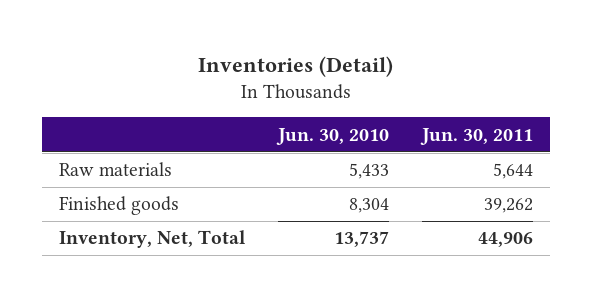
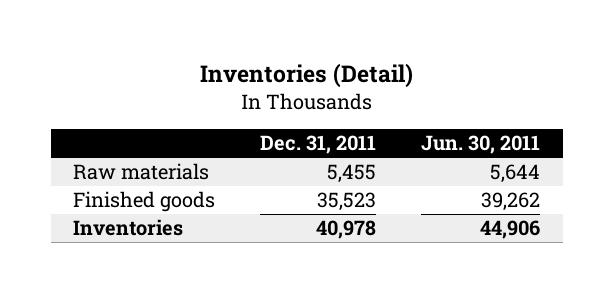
- | Jun. 30, 2010 | Jun. 30, 2011
+ | Dec. 31, 2011 | Jun. 30, 2011
- Inventory, Net, Total | 13,737 | 44,906
+ Inventories | 40,978 | 44,906

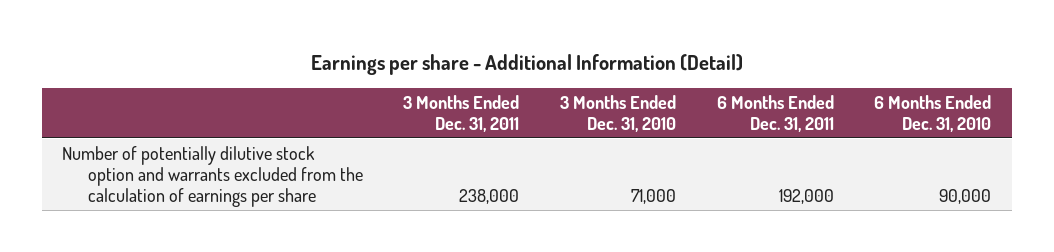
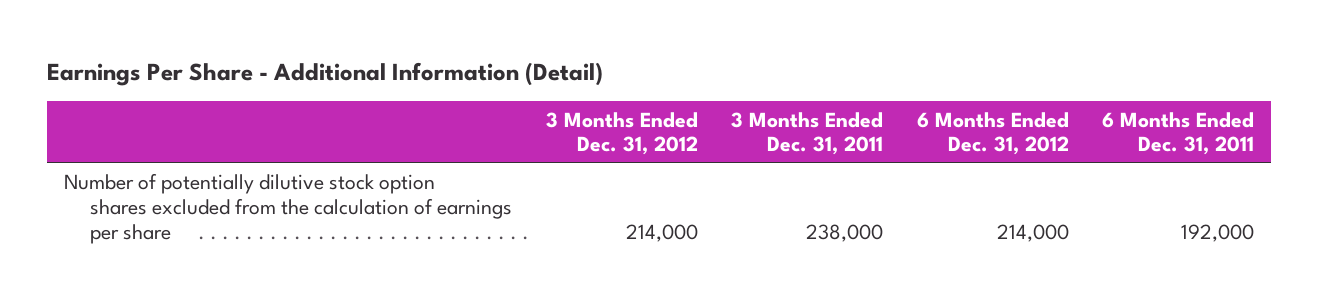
- Earnings per share - Additional Information (Detail)
+ Earnings Per Share - Additional Information (Detail)
- | 3 Months Ended Dec. 31, 2011 | 3 Months Ended Dec. 31, 2010 | 6 Months Ended Dec. 31, 2011 | 6 Months Ended Dec. 31, 2010
+ | 3 Months Ended Dec. 31, 2012 | 3 Months Ended Dec. 31, 2011 | 6 Months Ended Dec. 31, 2012 | 6 Months Ended Dec. 31, 2011
- Number of potentially dilutive stock option and warrants excluded from the calculation of earnings per share | 238,000 | 71,000 | 192,000 | 90,000
+ Number of potentially dilutive stock option shares excluded from the calculation of earnings per share | 214,000 | 238,000 | 214,000 | 192,000

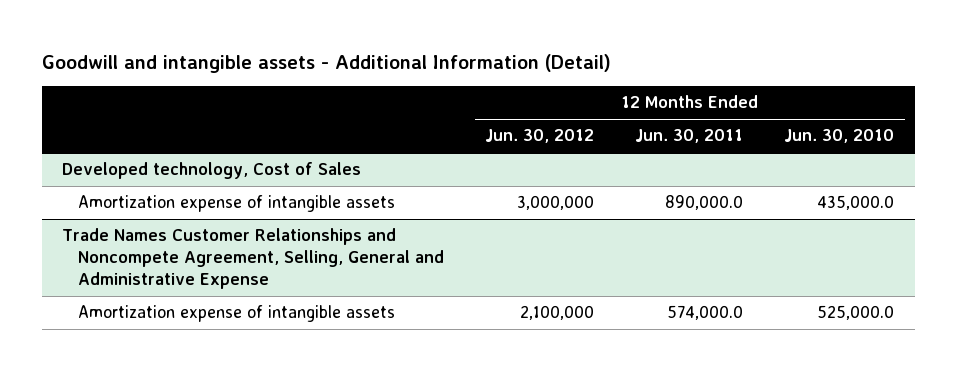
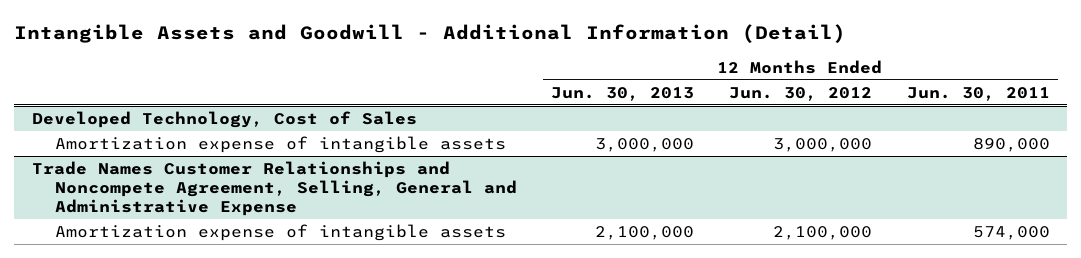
- Goodwill and intangible assets - Additional Information (Detail)
+ Intangible Assets and Goodwill - Additional Information (Detail)
- | 12 Months Ended Jun. 30, 2012 | 12 Months Ended Jun. 30, 2011 | 12 Months Ended Jun. 30, 2010
+ | 12 Months Ended Jun. 30, 2013 | 12 Months Ended Jun. 30, 2012 | 12 Months Ended Jun. 30, 2011
- Developed technology, Cost of Sales
- Amortization expense of intangible assets | 3,000,000 | 890,000.0 | 435,000.0
+ Developed Technology, Cost of Sales
+ Amortization expense of intangible assets | 3,000,000 | 3,000,000 | 890,000
@ Trade Names Customer Relationships and Noncompete Agreement, Selling, General and Administrative Expense
- Amortization expense of intangible assets | 2,100,000 | 574,000.0 | 525,000.0
+ Amortization expense of intangible assets | 2,100,000 | 2,100,000 | 574,000

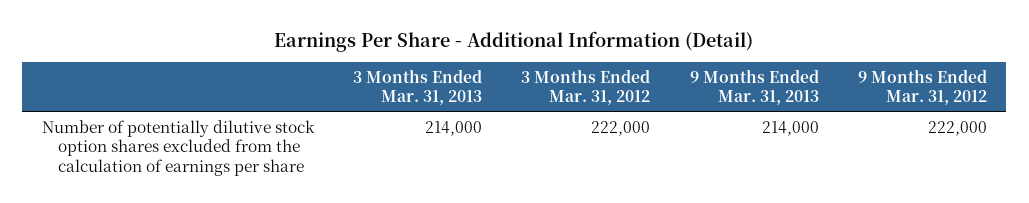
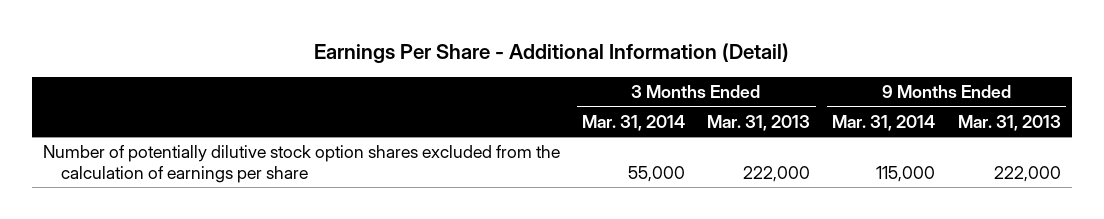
- | 3 Months Ended Mar. 31, 2013 | 3 Months Ended Mar. 31, 2012 | 9 Months Ended Mar. 31, 2013 | 9 Months Ended Mar. 31, 2012
+ | 3 Months Ended Mar. 31, 2014 | 3 Months Ended Mar. 31, 2013 | 9 Months Ended Mar. 31, 2014 | 9 Months Ended Mar. 31, 2013
- Number of potentially dilutive stock option shares excluded from the calculation of earnings per share | 214,000 | 222,000 | 214,000 | 222,000
+ Number of potentially dilutive stock option shares excluded from the calculation of earnings per share | 55,000 | 222,000 | 115,000 | 222,000

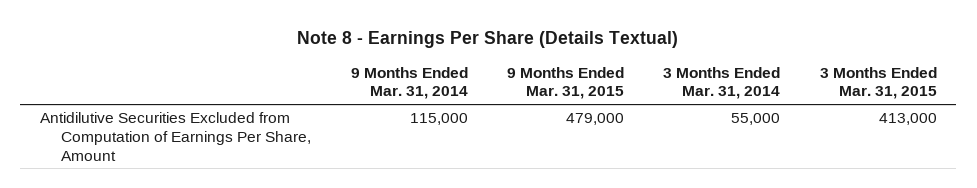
- Earnings Per Share - Additional Information (Detail)
+ Note 8 - Earnings Per Share (Details Textual)
- | 3 Months Ended Mar. 31, 2014 | 3 Months Ended Mar. 31, 2013 | 9 Months Ended Mar. 31, 2014 | 9 Months Ended Mar. 31, 2013
+ | 9 Months Ended Mar. 31, 2014 | 9 Months Ended Mar. 31, 2015 | 3 Months Ended Mar. 31, 2014 | 3 Months Ended Mar. 31, 2015
- Number of potentially dilutive stock option shares excluded from the calculation of earnings per share | 55,000 | 222,000 | 115,000 | 222,000
+ Antidilutive Securities Excluded from Computation of Earnings Per Share, Amount | 115,000 | 479,000 | 55,000 | 413,000

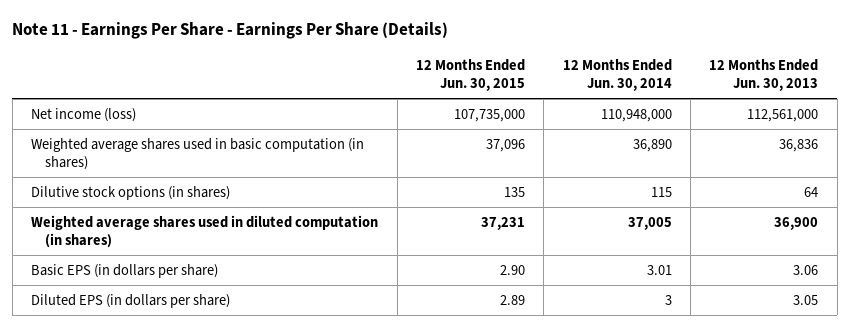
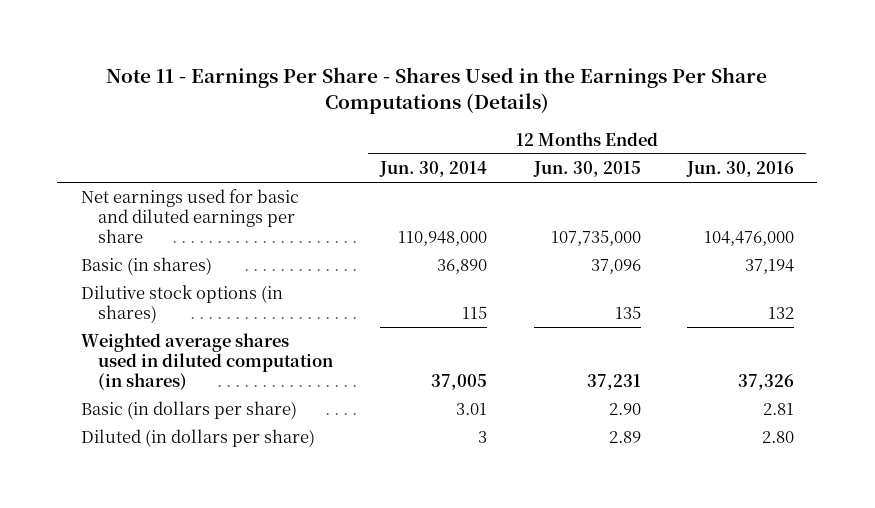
- Note 11 - Earnings Per Share - Earnings Per Share (Details)
+ Note 11 - Earnings Per Share - Shares Used in the Earnings Per Share Computations (Details)
- | 12 Months Ended Jun. 30, 2015 | 12 Months Ended Jun. 30, 2014 | 12 Months Ended Jun. 30, 2013
+ | 12 Months Ended Jun. 30, 2014 | 12 Months Ended Jun. 30, 2015 | 12 Months Ended Jun. 30, 2016
- Net income (loss) | 107,735,000 | 110,948,000 | 112,561,000
- Weighted average shares used in basic computation (in shares) | 37,096 | 36,890 | 36,836
+ Net earnings used for basic and diluted earnings per share | 110,948,000 | 107,735,000 | 104,476,000
+ Basic (in shares) | 36,890 | 37,096 | 37,194
- Basic EPS (in dollars per share) | 2.90 | 3.01 | 3.06
- Diluted EPS (in dollars per share) | 2.89 | 3 | 3.05
+ Basic (in dollars per share) | 3.01 | 2.90 | 2.81
+ Diluted (in dollars per share) | 3 | 2.89 | 2.80

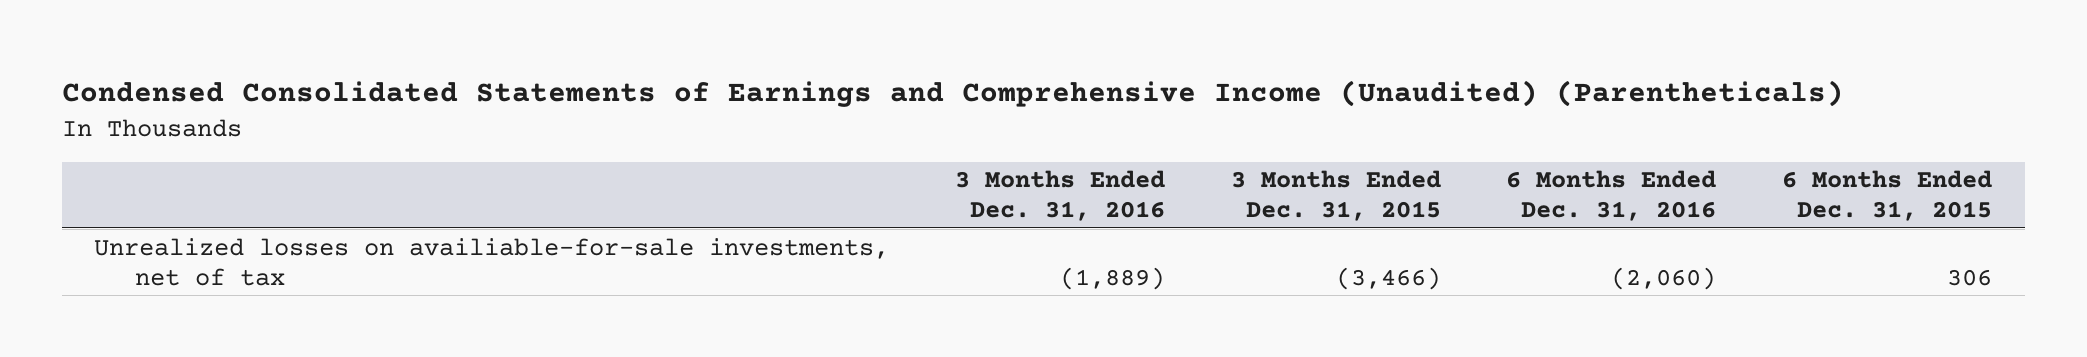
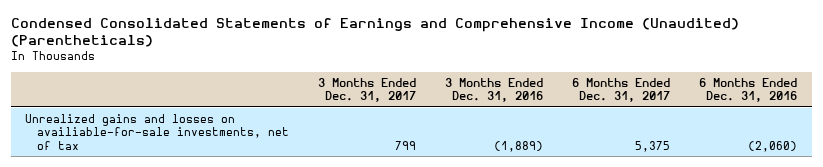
- | 3 Months Ended Dec. 31, 2016 | 3 Months Ended Dec. 31, 2015 | 6 Months Ended Dec. 31, 2016 | 6 Months Ended Dec. 31, 2015
+ | 3 Months Ended Dec. 31, 2017 | 3 Months Ended Dec. 31, 2016 | 6 Months Ended Dec. 31, 2017 | 6 Months Ended Dec. 31, 2016
- Unrealized losses on availiable-for-sale investments, net of tax | (1,889) | (3,466) | (2,060) | 306
+ Unrealized gains and losses on availiable-for-sale investments, net of tax | 799 | (1,889) | 5,375 | (2,060)

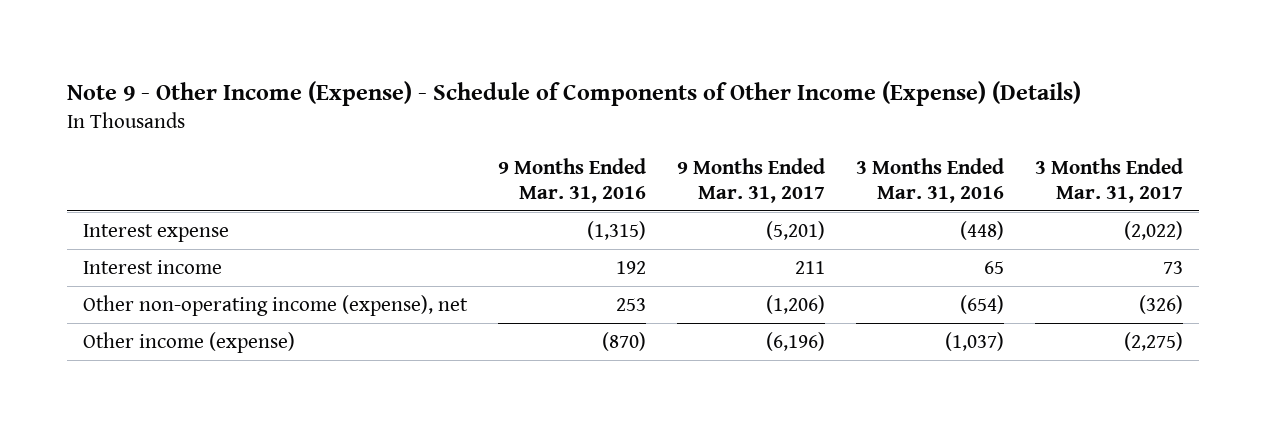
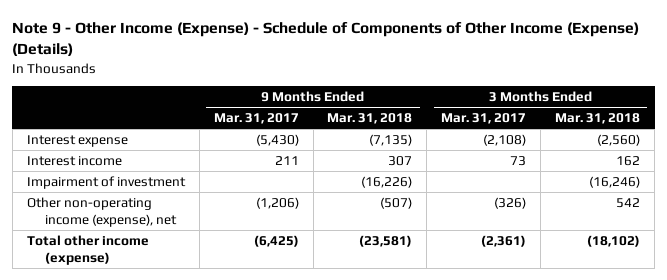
- | 9 Months Ended Mar. 31, 2016 | 9 Months Ended Mar. 31, 2017 | 3 Months Ended Mar. 31, 2016 | 3 Months Ended Mar. 31, 2017
+ | 9 Months Ended Mar. 31, 2017 | 9 Months Ended Mar. 31, 2018 | 3 Months Ended Mar. 31, 2017 | 3 Months Ended Mar. 31, 2018
- Interest expense | (1,315) | (5,201) | (448) | (2,022)
+ Interest expense | (5,430) | (7,135) | (2,108) | (2,560)
+ Impairment of investment | | (16,226) | | (16,246)
- Other income (expense) | (870) | (6,196) | (1,037) | (2,275)
+ Total other income (expense) | (6,425) | (23,581) | (2,361) | (18,102)

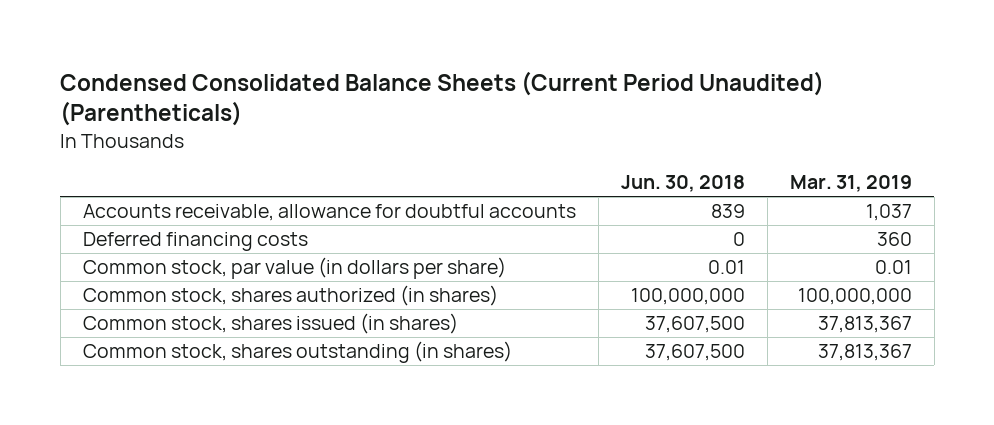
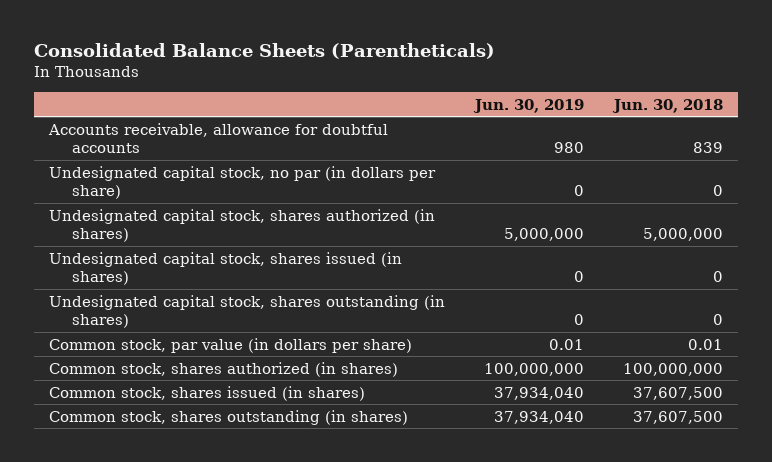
- Condensed Consolidated Balance Sheets (Current Period Unaudited) (Parentheticals)
+ Consolidated Balance Sheets (Parentheticals)
- | Jun. 30, 2018 | Mar. 31, 2019
+ | Jun. 30, 2019 | Jun. 30, 2018
- Deferred financing costs | 0 | 360
+ Undesignated capital stock, no par (in dollars per share) | 0 | 0
+ Undesignated capital stock, shares authorized (in shares) | 5,000,000 | 5,000,000
+ Undesignated capital stock, shares issued (in shares) | 0 | 0
+ Undesignated capital stock, shares outstanding (in shares) | 0 | 0

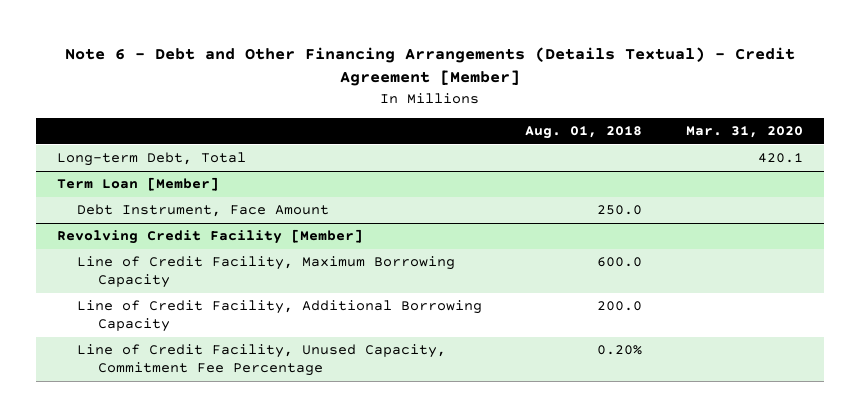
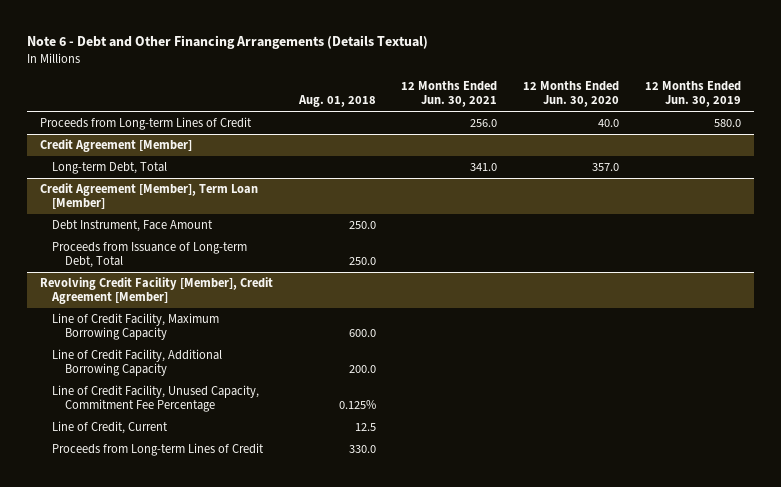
- Note 6 - Debt and Other Financing Arrangements (Details Textual) - Credit Agreement [Member]
+ Note 6 - Debt and Other Financing Arrangements (Details Textual)
- | Aug. 01, 2018 | Mar. 31, 2020
+ | Aug. 01, 2018 | 12 Months Ended Jun. 30, 2021 | 12 Months Ended Jun. 30, 2020 | 12 Months Ended Jun. 30, 2019
+ Proceeds from Long-term Lines of Credit | | 256.0 | 40.0 | 580.0
+ Credit Agreement [Member]
- Term Loan [Member]
+ Credit Agreement [Member], Term Loan [Member]
- Revolving Credit Facility [Member]
+ Proceeds from Issuance of Long-term Debt, Total | 250.0 | | |
+ Revolving Credit Facility [Member], Credit Agreement [Member]
- Line of Credit Facility, Unused Capacity, Commitment Fee Percentage | 0.20% |
+ Line of Credit Facility, Unused Capacity, Commitment Fee Percentage | 0.125% | | |
+ Line of Credit, Current | 12.5 | | |
+ Proceeds from Long-term Lines of Credit | 330.0 | | |

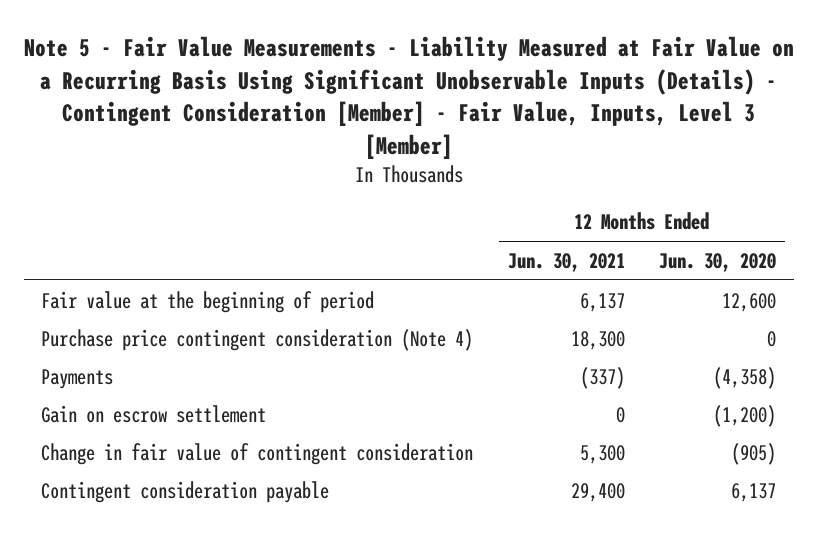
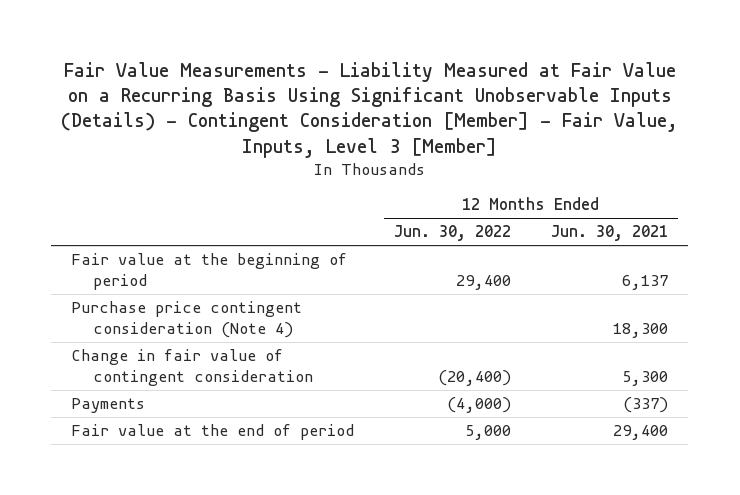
- Note 5 - Fair Value Measurements - Liability Measured at Fair Value on a Recurring Basis Using Significant Unobservable Inputs (Details) - Contingent Consideration [Member] - Fair Value, Inputs, Level 3 [Member]
+ Fair Value Measurements - Liability Measured at Fair Value on a Recurring Basis Using Significant Unobservable Inputs (Details) - Contingent Consideration [Member] - Fair Value, Inputs, Level 3 [Member]
- | 12 Months Ended Jun. 30, 2021 | 12 Months Ended Jun. 30, 2020
+ | 12 Months Ended Jun. 30, 2022 | 12 Months Ended Jun. 30, 2021
- Gain on escrow settlement | 0 | (1,200)
- Contingent consideration payable | 29,400 | 6,137
moved down: Payments | (4,000) | (337)
+ Fair value at the end of period | 5,000 | 29,400

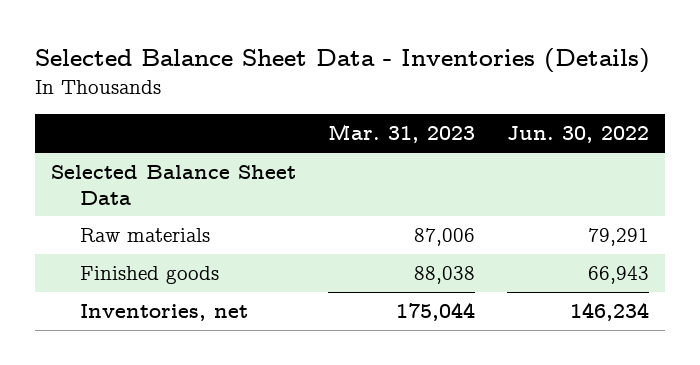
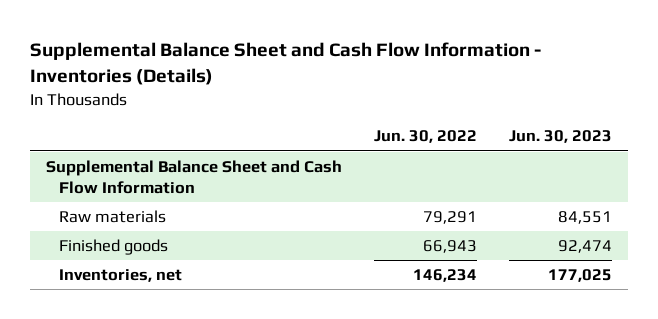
- Selected Balance Sheet Data - Inventories (Details)
+ Supplemental Balance Sheet and Cash Flow Information - Inventories (Details)
- | Mar. 31, 2023 | Jun. 30, 2022
+ | Jun. 30, 2022 | Jun. 30, 2023
- Selected Balance Sheet Data
+ Supplemental Balance Sheet and Cash Flow Information

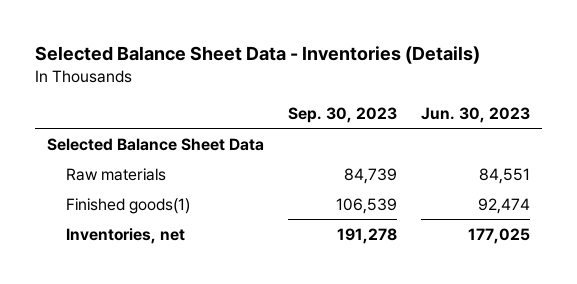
- Supplemental Balance Sheet and Cash Flow Information - Inventories (Details)
+ Selected Balance Sheet Data - Inventories (Details)
- | Jun. 30, 2022 | Jun. 30, 2023
+ | Sep. 30, 2023 | Jun. 30, 2023
- Supplemental Balance Sheet and Cash Flow Information
+ Selected Balance Sheet Data
- Finished goods | 66,943 | 92,474
+ Finished goods(1) | 106,539 | 92,474

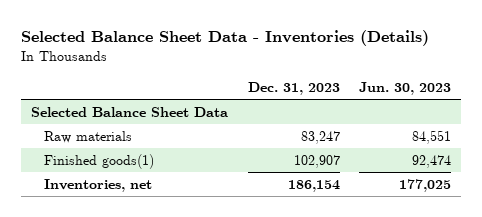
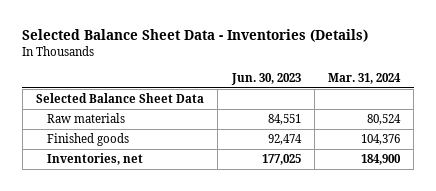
- | Dec. 31, 2023 | Jun. 30, 2023
+ | Jun. 30, 2023 | Mar. 31, 2024
- Finished goods(1) | 102,907 | 92,474
+ Finished goods | 92,474 | 104,376

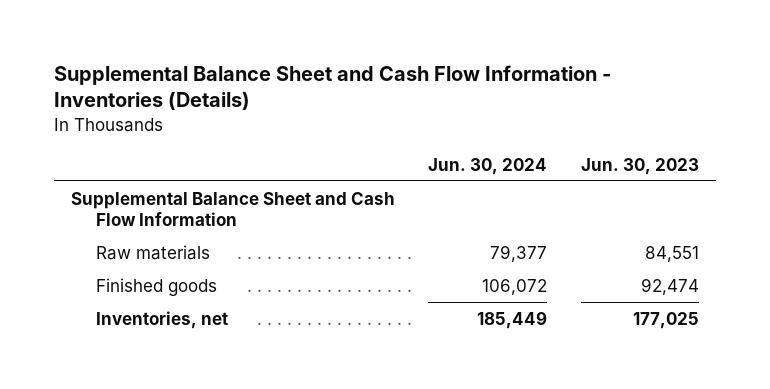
- Selected Balance Sheet Data - Inventories (Details)
+ Supplemental Balance Sheet and Cash Flow Information - Inventories (Details)
- | Jun. 30, 2023 | Mar. 31, 2024
+ | Jun. 30, 2024 | Jun. 30, 2023
- Selected Balance Sheet Data
+ Supplemental Balance Sheet and Cash Flow Information

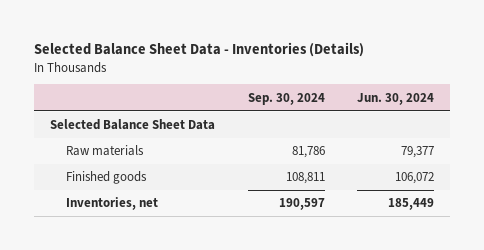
- Supplemental Balance Sheet and Cash Flow Information - Inventories (Details)
+ Selected Balance Sheet Data - Inventories (Details)
- | Jun. 30, 2024 | Jun. 30, 2023
+ | Sep. 30, 2024 | Jun. 30, 2024
- Supplemental Balance Sheet and Cash Flow Information
+ Selected Balance Sheet Data

